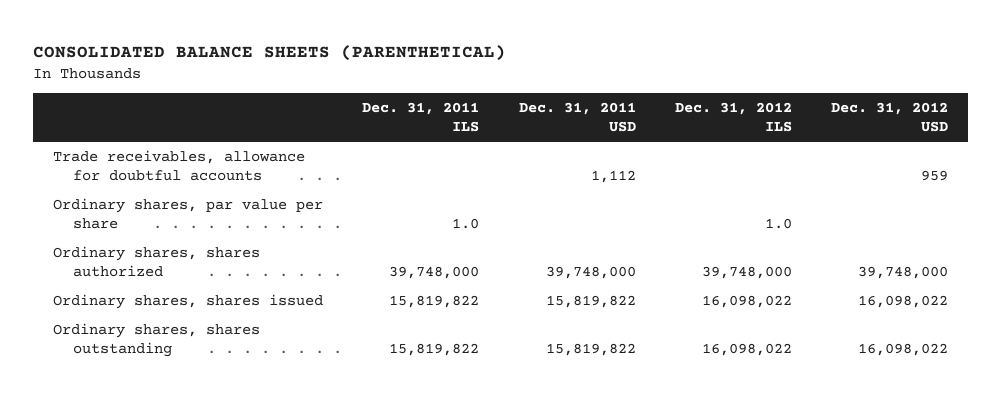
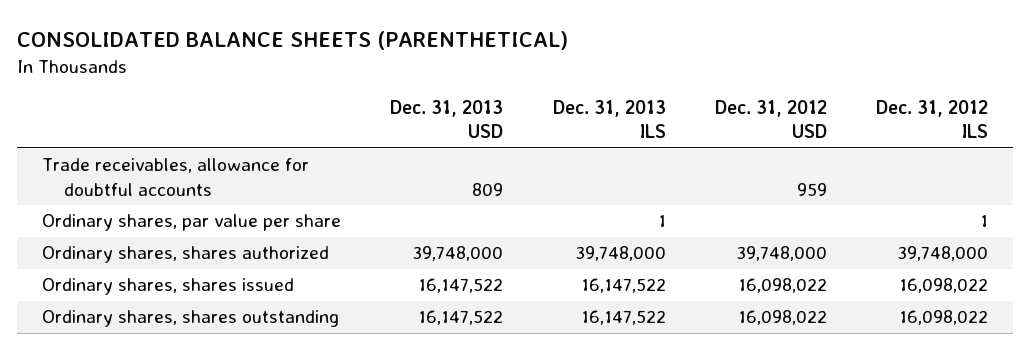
- | Dec. 31, 2011 ILS | Dec. 31, 2011 USD | Dec. 31, 2012 ILS | Dec. 31, 2012 USD
+ | Dec. 31, 2013 USD | Dec. 31, 2013 ILS | Dec. 31, 2012 USD | Dec. 31, 2012 ILS
- Ordinary shares, par value per share | 1.0 | | 1.0 |
+ Ordinary shares, par value per share | | 1 | | 1

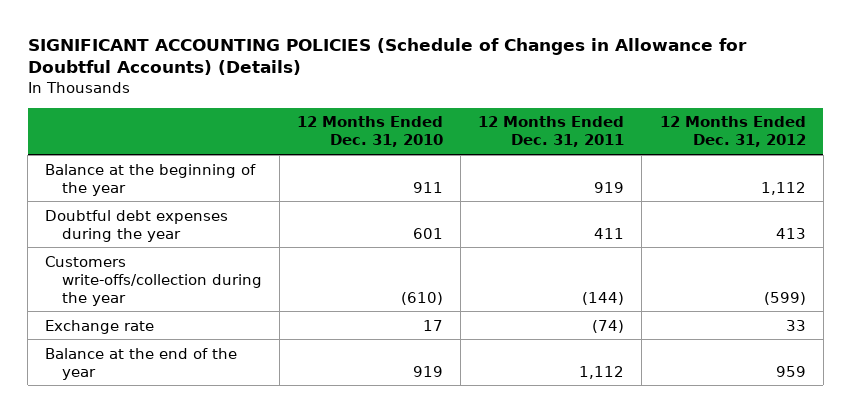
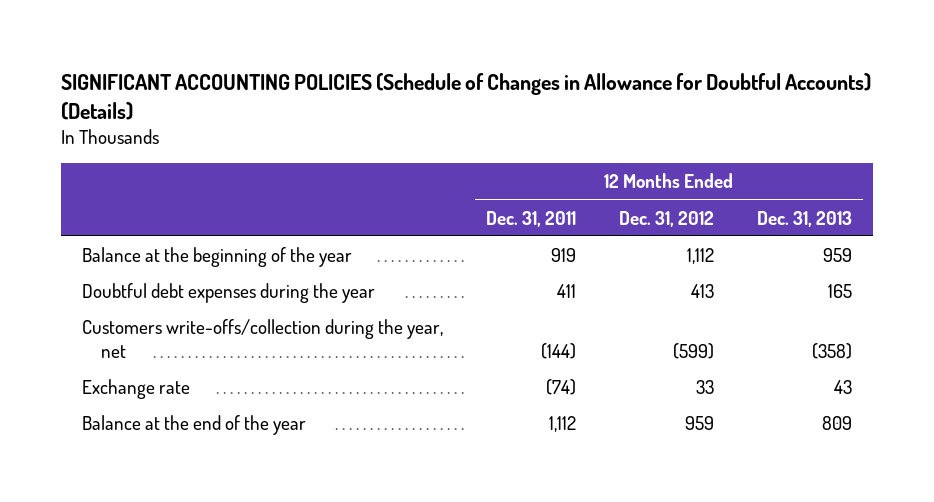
- | 12 Months Ended Dec. 31, 2010 | 12 Months Ended Dec. 31, 2011 | 12 Months Ended Dec. 31, 2012
+ | 12 Months Ended Dec. 31, 2011 | 12 Months Ended Dec. 31, 2012 | 12 Months Ended Dec. 31, 2013
- Customers write-offs/collection during the year | (610) | (144) | (599)
+ Customers write-offs/collection during the year, net | (144) | (599) | (358)

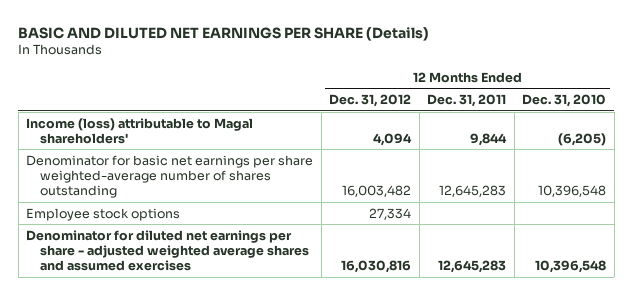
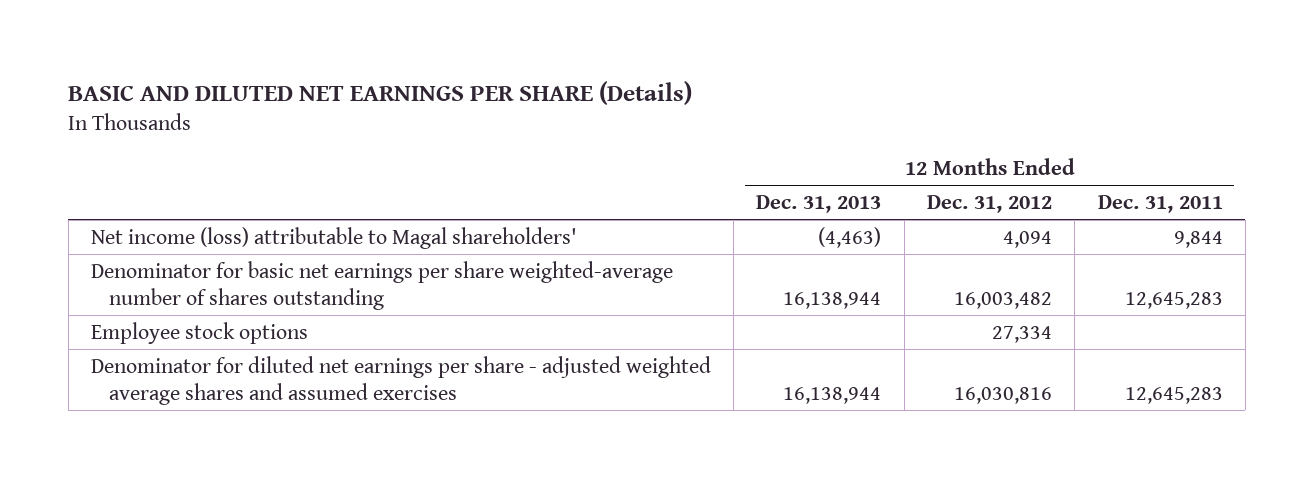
- | 12 Months Ended Dec. 31, 2012 | 12 Months Ended Dec. 31, 2011 | 12 Months Ended Dec. 31, 2010
+ | 12 Months Ended Dec. 31, 2013 | 12 Months Ended Dec. 31, 2012 | 12 Months Ended Dec. 31, 2011
- Income (loss) attributable to Magal shareholders' | 4,094 | 9,844 | (6,205)
+ Net income (loss) attributable to Magal shareholders' | (4,463) | 4,094 | 9,844

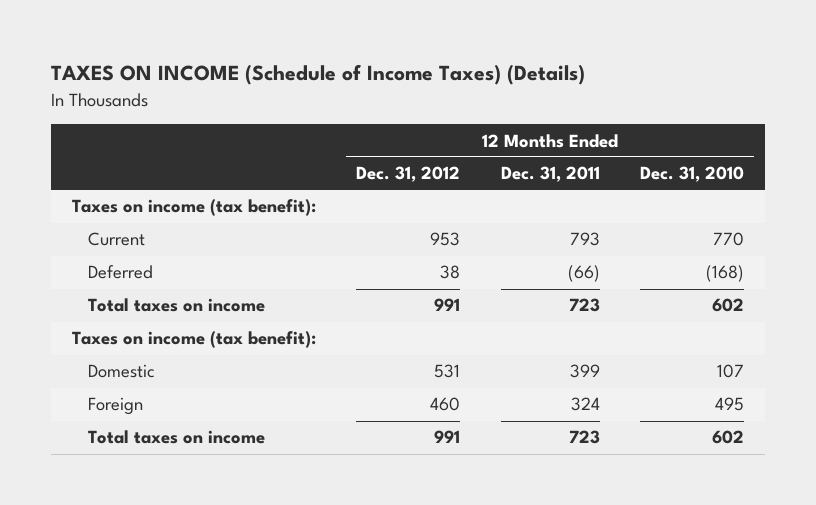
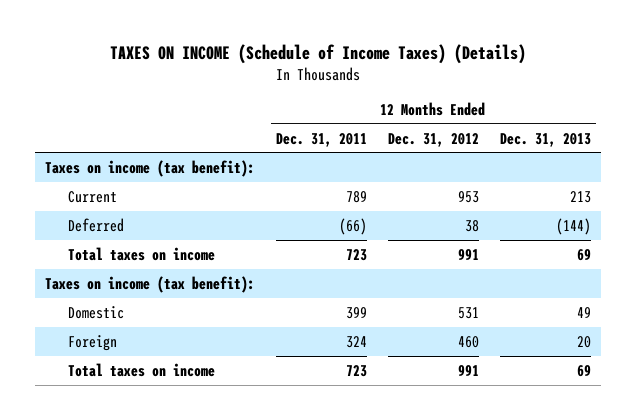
- | 12 Months Ended Dec. 31, 2012 | 12 Months Ended Dec. 31, 2011 | 12 Months Ended Dec. 31, 2010
+ | 12 Months Ended Dec. 31, 2011 | 12 Months Ended Dec. 31, 2012 | 12 Months Ended Dec. 31, 2013
- Current | 953 | 793 | 770
+ Current | 789 | 953 | 213

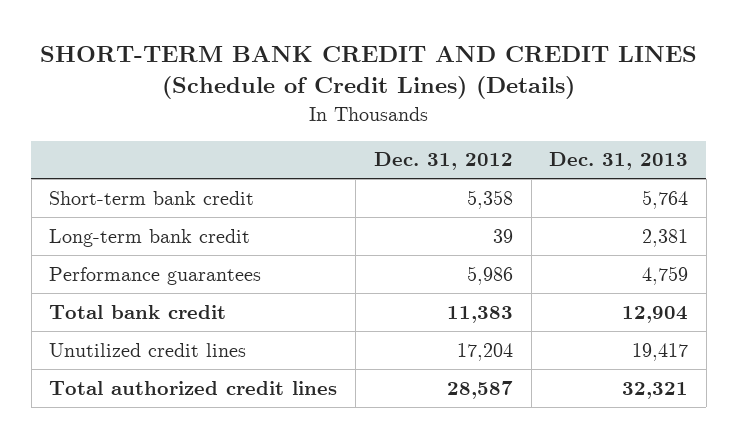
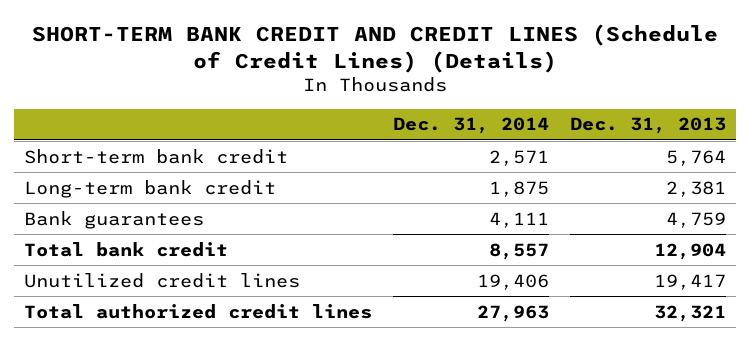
- | Dec. 31, 2012 | Dec. 31, 2013
+ | Dec. 31, 2014 | Dec. 31, 2013
- Performance guarantees | 5,986 | 4,759
+ Bank guarantees | 4,111 | 4,759

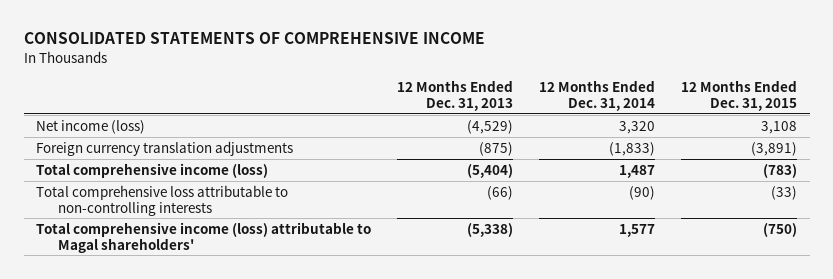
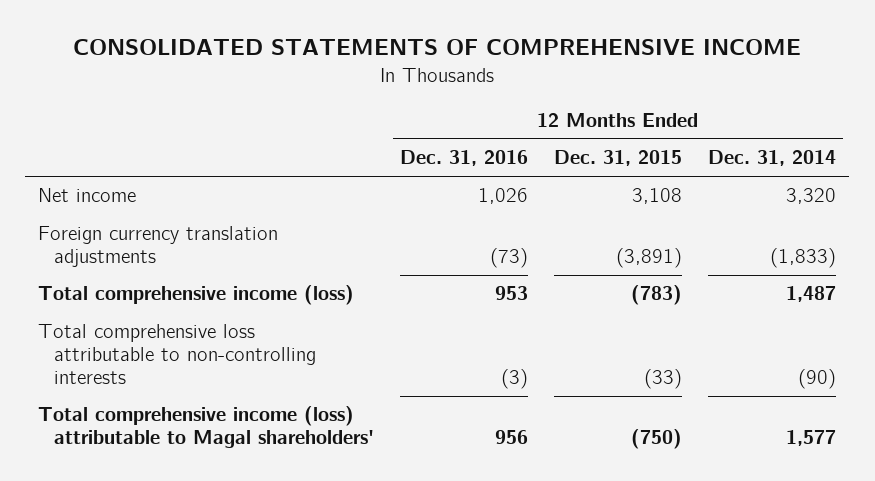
- | 12 Months Ended Dec. 31, 2013 | 12 Months Ended Dec. 31, 2014 | 12 Months Ended Dec. 31, 2015
+ | 12 Months Ended Dec. 31, 2016 | 12 Months Ended Dec. 31, 2015 | 12 Months Ended Dec. 31, 2014
- Net income (loss) | (4,529) | 3,320 | 3,108
+ Net income | 1,026 | 3,108 | 3,320

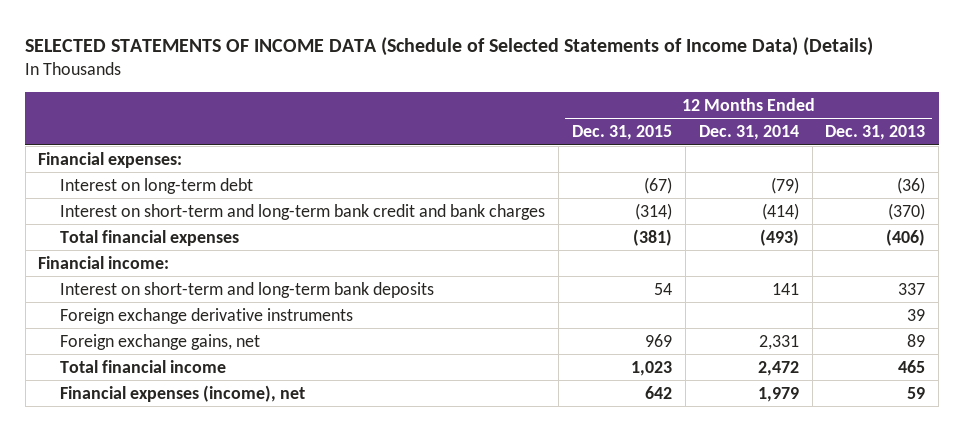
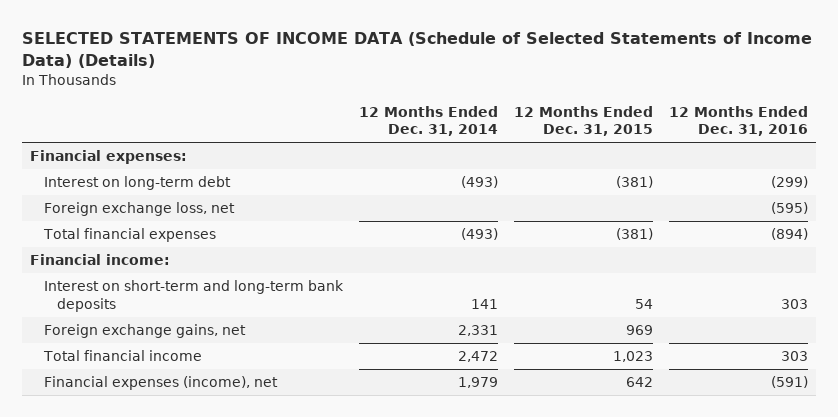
- | 12 Months Ended Dec. 31, 2015 | 12 Months Ended Dec. 31, 2014 | 12 Months Ended Dec. 31, 2013
+ | 12 Months Ended Dec. 31, 2014 | 12 Months Ended Dec. 31, 2015 | 12 Months Ended Dec. 31, 2016
- Interest on long-term debt | (67) | (79) | (36)
- Interest on short-term and long-term bank credit and bank charges | (314) | (414) | (370)
+ Interest on long-term debt | (493) | (381) | (299)
+ Foreign exchange loss, net | | | (595)
- Foreign exchange derivative instruments | | | 39

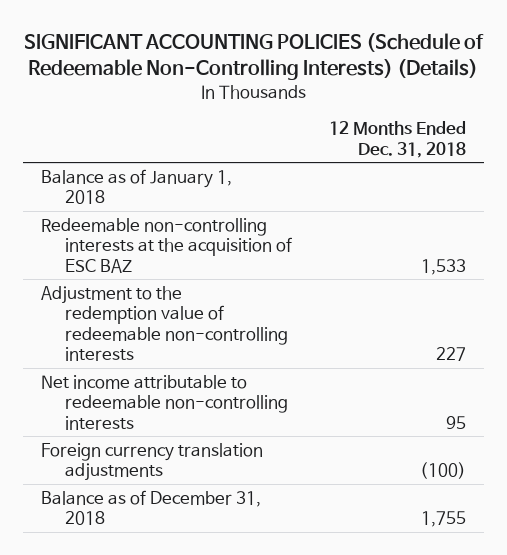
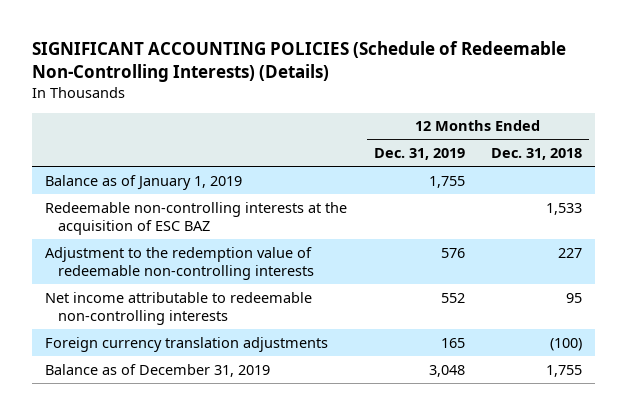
- | 12 Months Ended Dec. 31, 2018
+ | 12 Months Ended Dec. 31, 2019 | 12 Months Ended Dec. 31, 2018
- Balance as of January 1, 2018
+ Balance as of January 1, 2019 | 1,755 |
- Balance as of December 31, 2018 | 1,755
+ Balance as of December 31, 2019 | 3,048 | 1,755

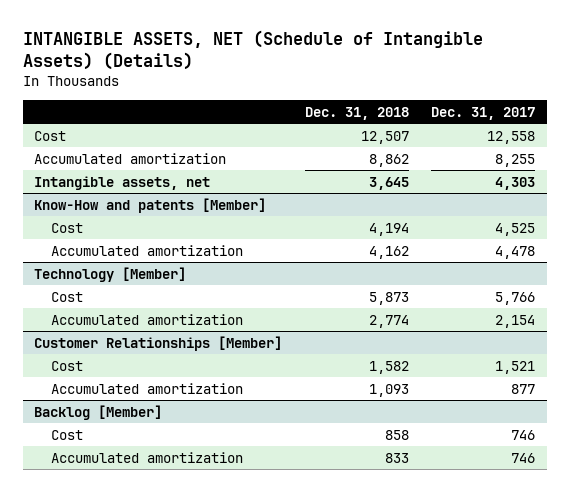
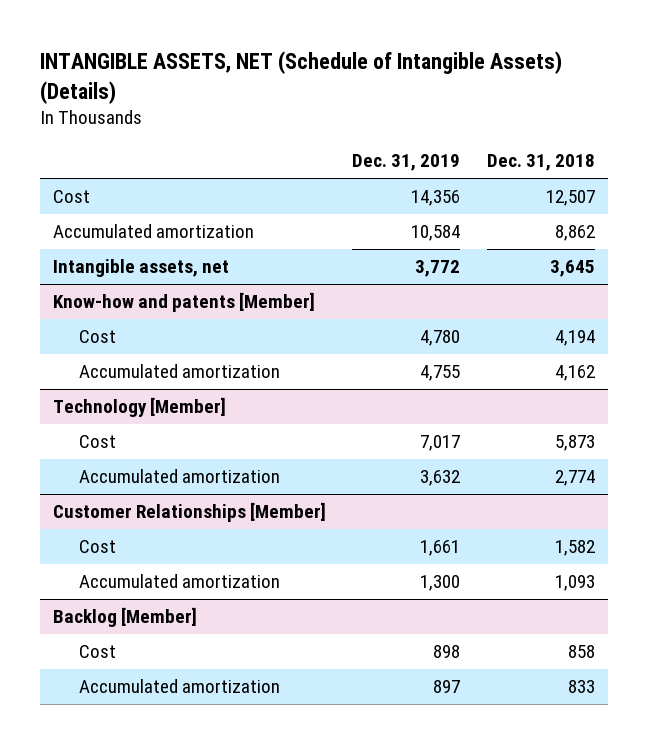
- | Dec. 31, 2018 | Dec. 31, 2017
+ | Dec. 31, 2019 | Dec. 31, 2018
- Know-How and patents [Member]
+ Know-how and patents [Member]

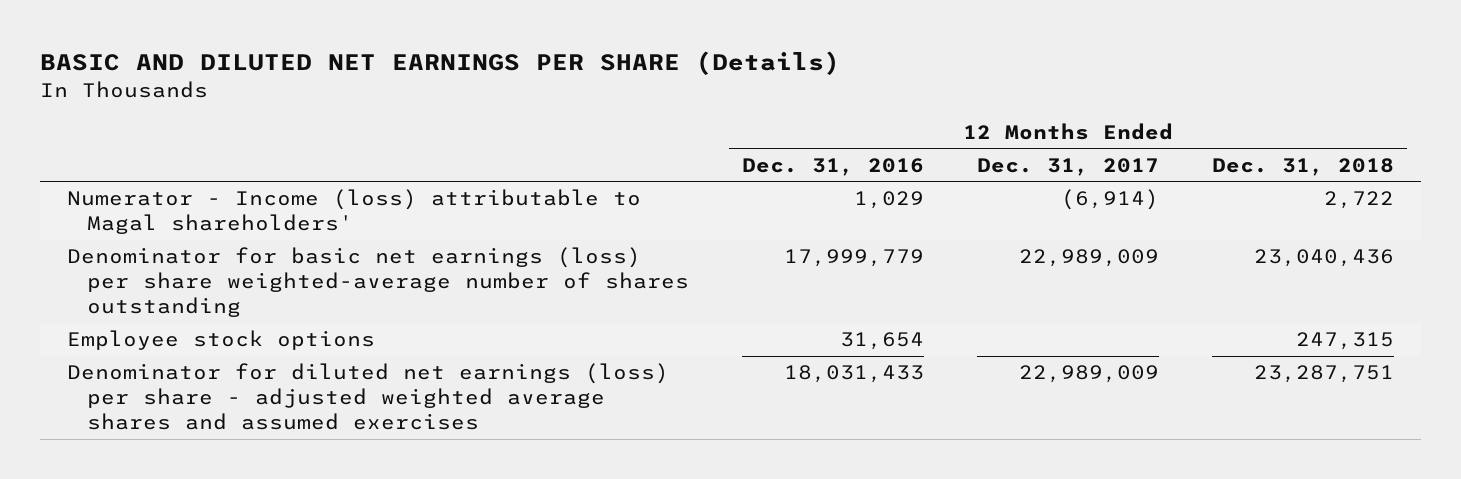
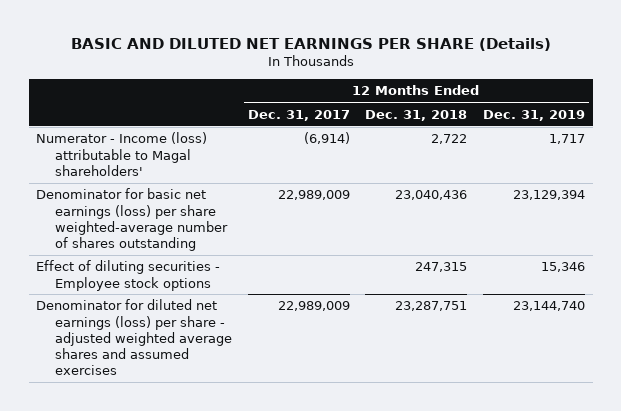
- | 12 Months Ended Dec. 31, 2016 | 12 Months Ended Dec. 31, 2017 | 12 Months Ended Dec. 31, 2018
+ | 12 Months Ended Dec. 31, 2017 | 12 Months Ended Dec. 31, 2018 | 12 Months Ended Dec. 31, 2019
- Employee stock options | 31,654 | | 247,315
+ Effect of diluting securities - Employee stock options | | 247,315 | 15,346

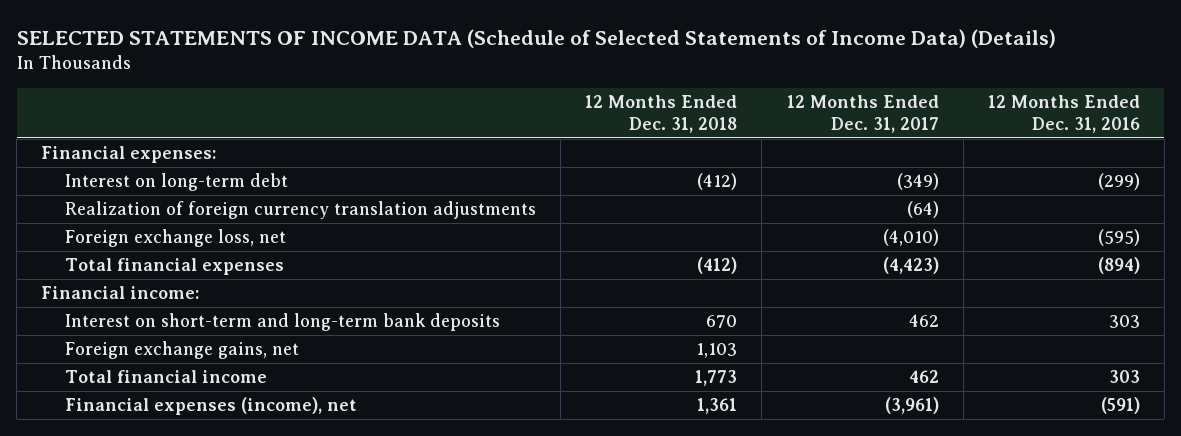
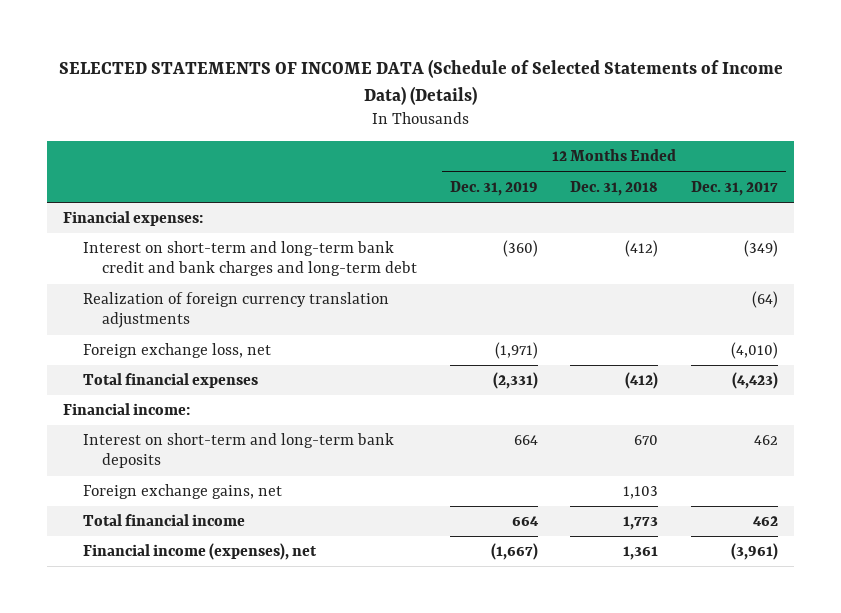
- | 12 Months Ended Dec. 31, 2018 | 12 Months Ended Dec. 31, 2017 | 12 Months Ended Dec. 31, 2016
+ | 12 Months Ended Dec. 31, 2019 | 12 Months Ended Dec. 31, 2018 | 12 Months Ended Dec. 31, 2017
- Interest on long-term debt | (412) | (349) | (299)
+ Interest on short-term and long-term bank credit and bank charges and long-term debt | (360) | (412) | (349)
- Financial expenses (income), net | 1,361 | (3,961) | (591)
+ Financial income (expenses), net | (1,667) | 1,361 | (3,961)

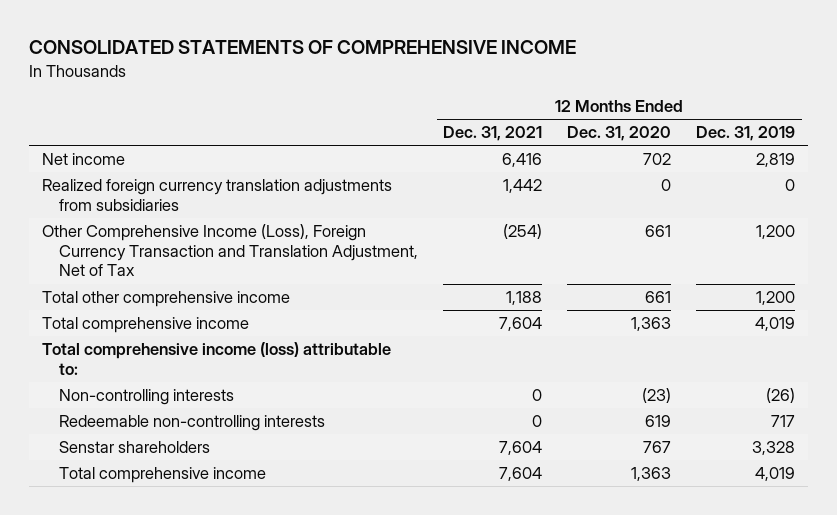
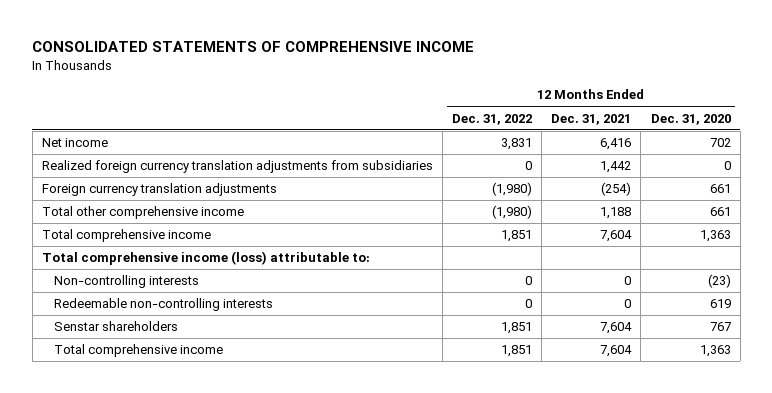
- | 12 Months Ended Dec. 31, 2021 | 12 Months Ended Dec. 31, 2020 | 12 Months Ended Dec. 31, 2019
+ | 12 Months Ended Dec. 31, 2022 | 12 Months Ended Dec. 31, 2021 | 12 Months Ended Dec. 31, 2020
- Other Comprehensive Income (Loss), Foreign Currency Transaction and Translation Adjustment, Net of Tax | (254) | 661 | 1,200
+ Foreign currency translation adjustments | (1,980) | (254) | 661

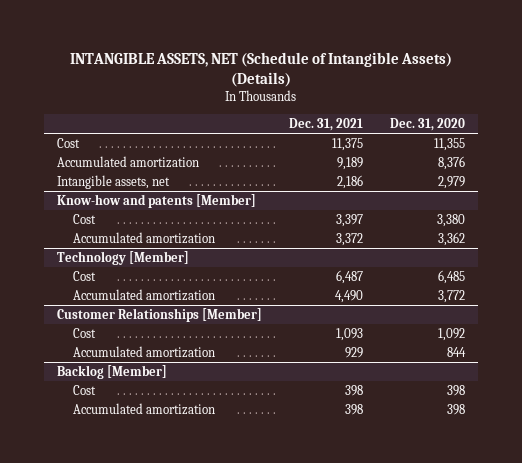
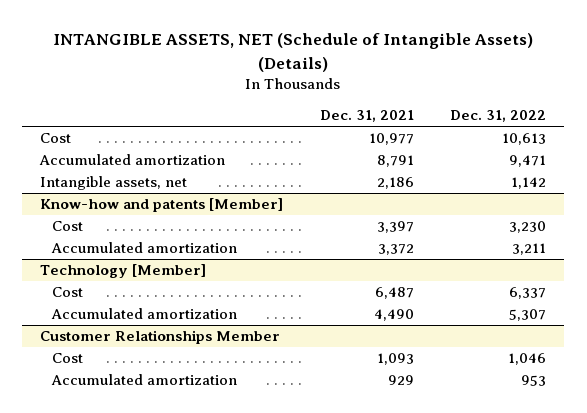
- | Dec. 31, 2021 | Dec. 31, 2020
+ | Dec. 31, 2021 | Dec. 31, 2022
- Cost | 11,375 | 11,355
- Accumulated amortization | 9,189 | 8,376
+ Cost | 10,977 | 10,613
+ Accumulated amortization | 8,791 | 9,471
- Customer Relationships [Member]
+ Customer Relationships Member
- Backlog [Member]
- Cost | 398 | 398
- Accumulated amortization | 398 | 398

